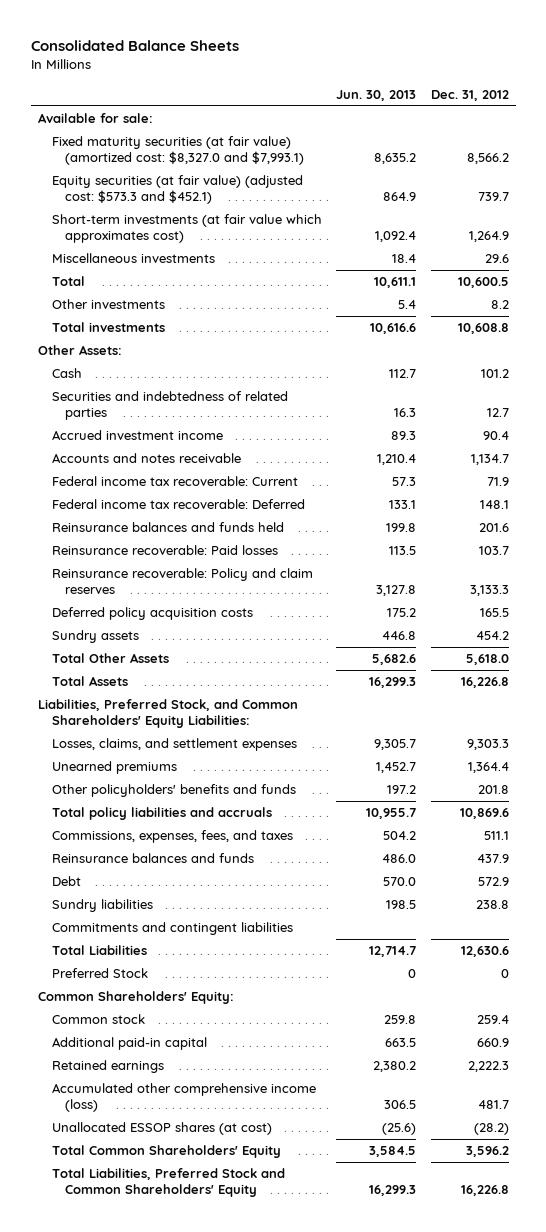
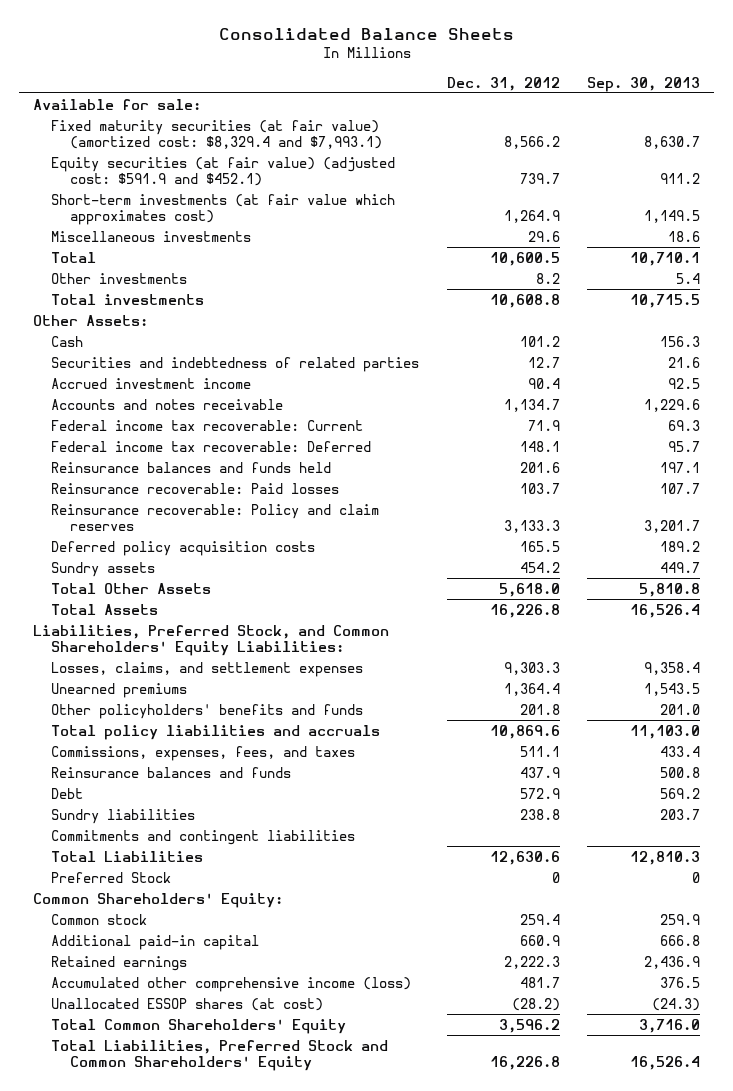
- | Jun. 30, 2013 | Dec. 31, 2012
+ | Dec. 31, 2012 | Sep. 30, 2013
- Fixed maturity securities (at fair value) (amortized cost: $8,327.0 and $7,993.1) | 8,635.2 | 8,566.2
- Equity securities (at fair value) (adjusted cost: $573.3 and $452.1) | 864.9 | 739.7
+ Fixed maturity securities (at fair value) (amortized cost: $8,329.4 and $7,993.1) | 8,566.2 | 8,630.7
+ Equity securities (at fair value) (adjusted cost: $591.9 and $452.1) | 739.7 | 911.2

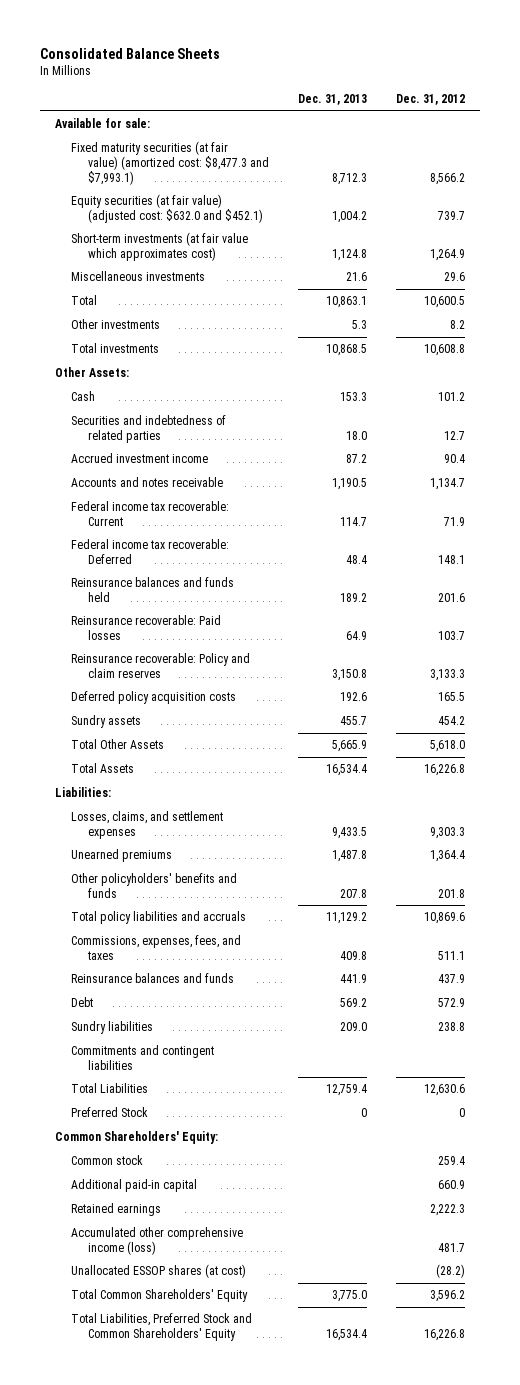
- | Dec. 31, 2012 | Sep. 30, 2013
+ | Dec. 31, 2013 | Dec. 31, 2012
- Fixed maturity securities (at fair value) (amortized cost: $8,329.4 and $7,993.1) | 8,566.2 | 8,630.7
- Equity securities (at fair value) (adjusted cost: $591.9 and $452.1) | 739.7 | 911.2
+ Fixed maturity securities (at fair value) (amortized cost: $8,477.3 and $7,993.1) | 8,712.3 | 8,566.2
+ Equity securities (at fair value) (adjusted cost: $632.0 and $452.1) | 1,004.2 | 739.7
- Liabilities, Preferred Stock, and Common Shareholders' Equity Liabilities:
+ Liabilities:

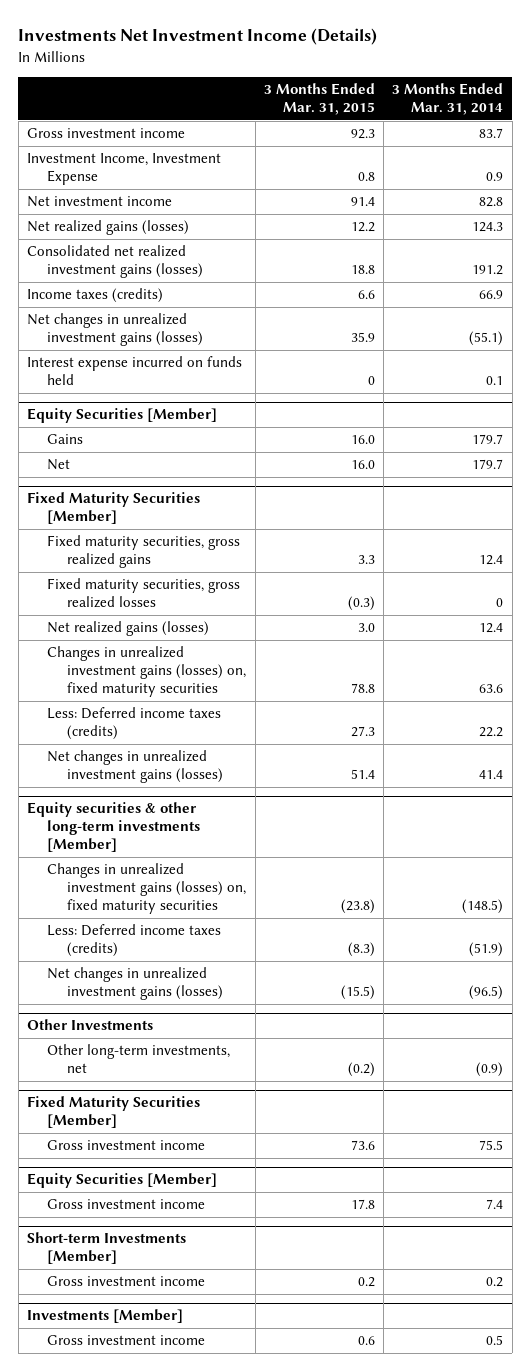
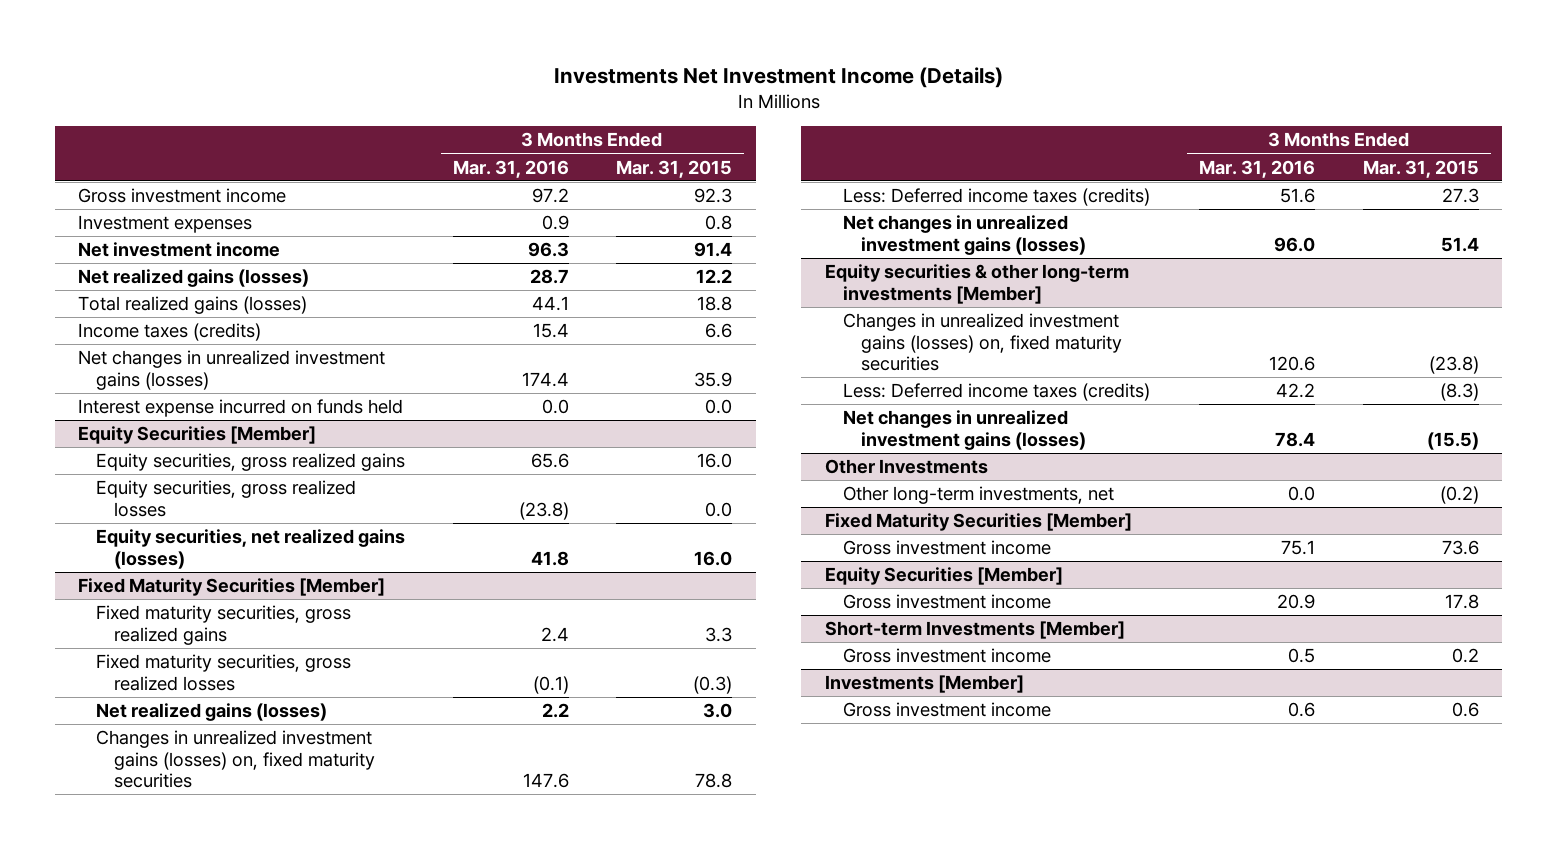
- | 3 Months Ended Mar. 31, 2015 | 3 Months Ended Mar. 31, 2014
+ | 3 Months Ended Mar. 31, 2016 | 3 Months Ended Mar. 31, 2015
- Investment Income, Investment Expense | 0.8 | 0.9
+ Investment expenses | 0.9 | 0.8
- Consolidated net realized investment gains (losses) | 18.8 | 191.2
+ Total realized gains (losses) | 44.1 | 18.8
- Interest expense incurred on funds held | 0 | 0.1
+ Interest expense incurred on funds held | 0.0 | 0.0
@ Equity Securities [Member]
- Gains | 16.0 | 179.7
- Net | 16.0 | 179.7
+ Equity securities, gross realized gains | 65.6 | 16.0
+ Equity securities, gross realized losses | (23.8) | 0.0
+ Equity securities, net realized gains (losses) | 41.8 | 16.0

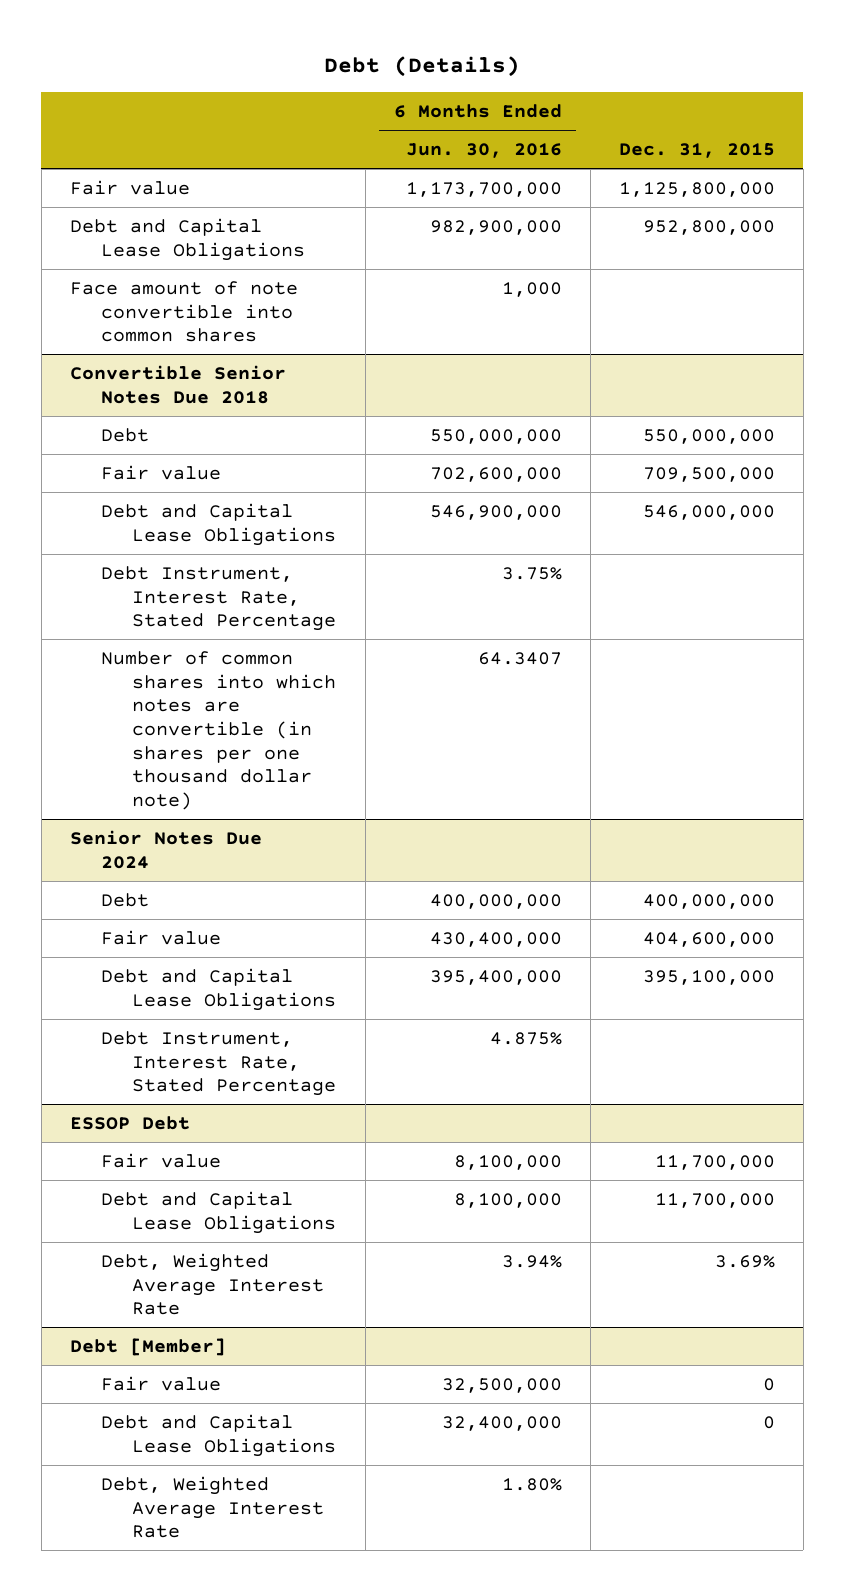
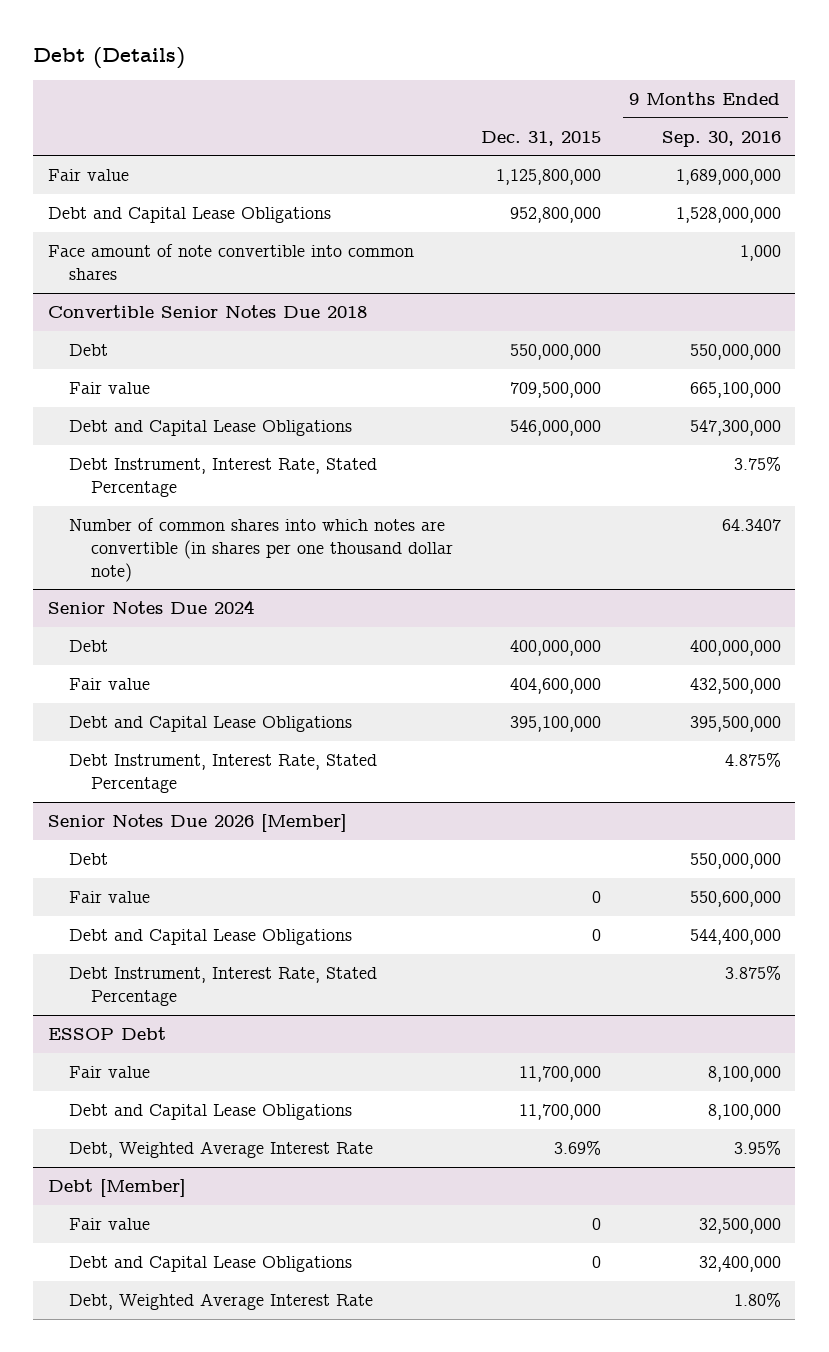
- | 6 Months Ended Jun. 30, 2016 | Dec. 31, 2015
+ | Dec. 31, 2015 | 9 Months Ended Sep. 30, 2016
+ Senior Notes Due 2026 [Member]
+ Debt | | 550,000,000
+ Fair value | 0 | 550,600,000
+ Debt and Capital Lease Obligations | 0 | 544,400,000
+ Debt Instrument, Interest Rate, Stated Percentage | | 3.875%

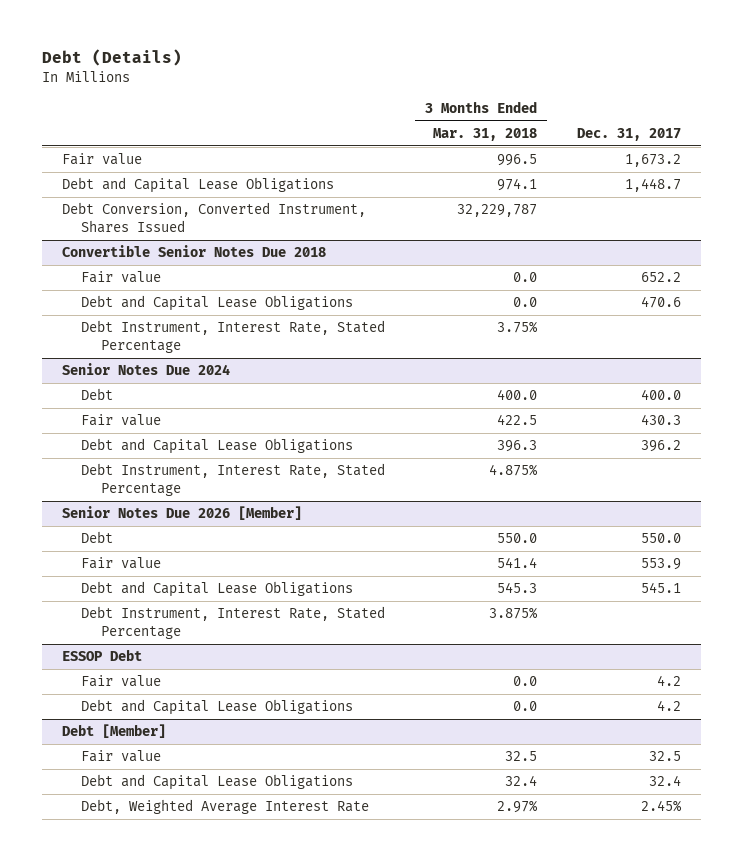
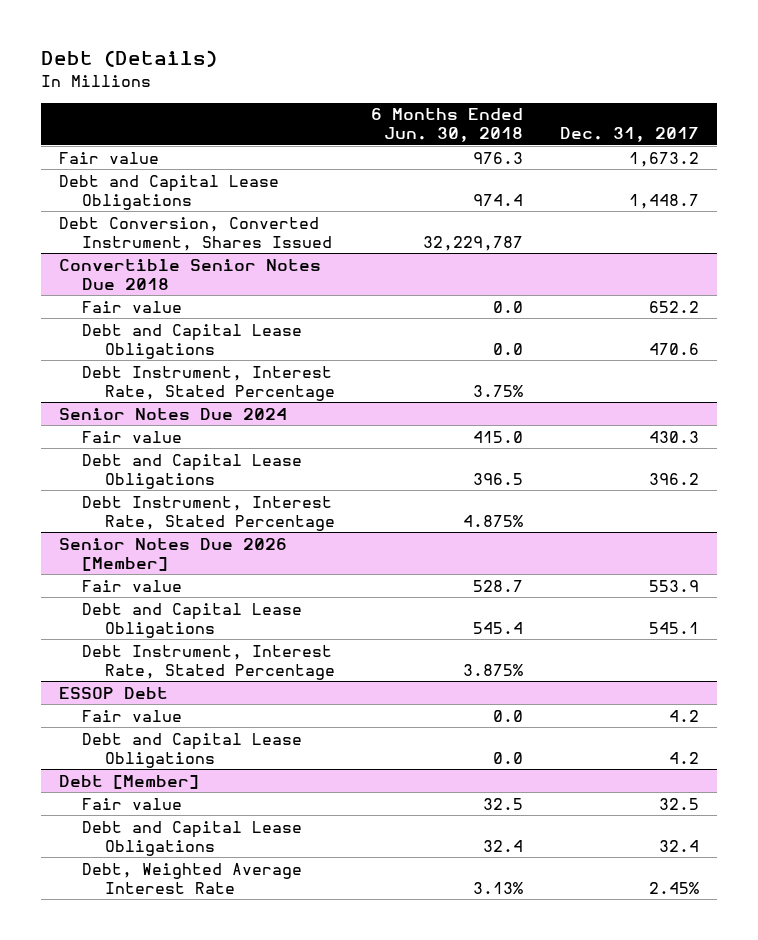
- | 3 Months Ended Mar. 31, 2018 | Dec. 31, 2017
+ | 6 Months Ended Jun. 30, 2018 | Dec. 31, 2017
@ Senior Notes Due 2024
- Debt | 400.0 | 400.0
@ Senior Notes Due 2026 [Member]
- Debt | 550.0 | 550.0

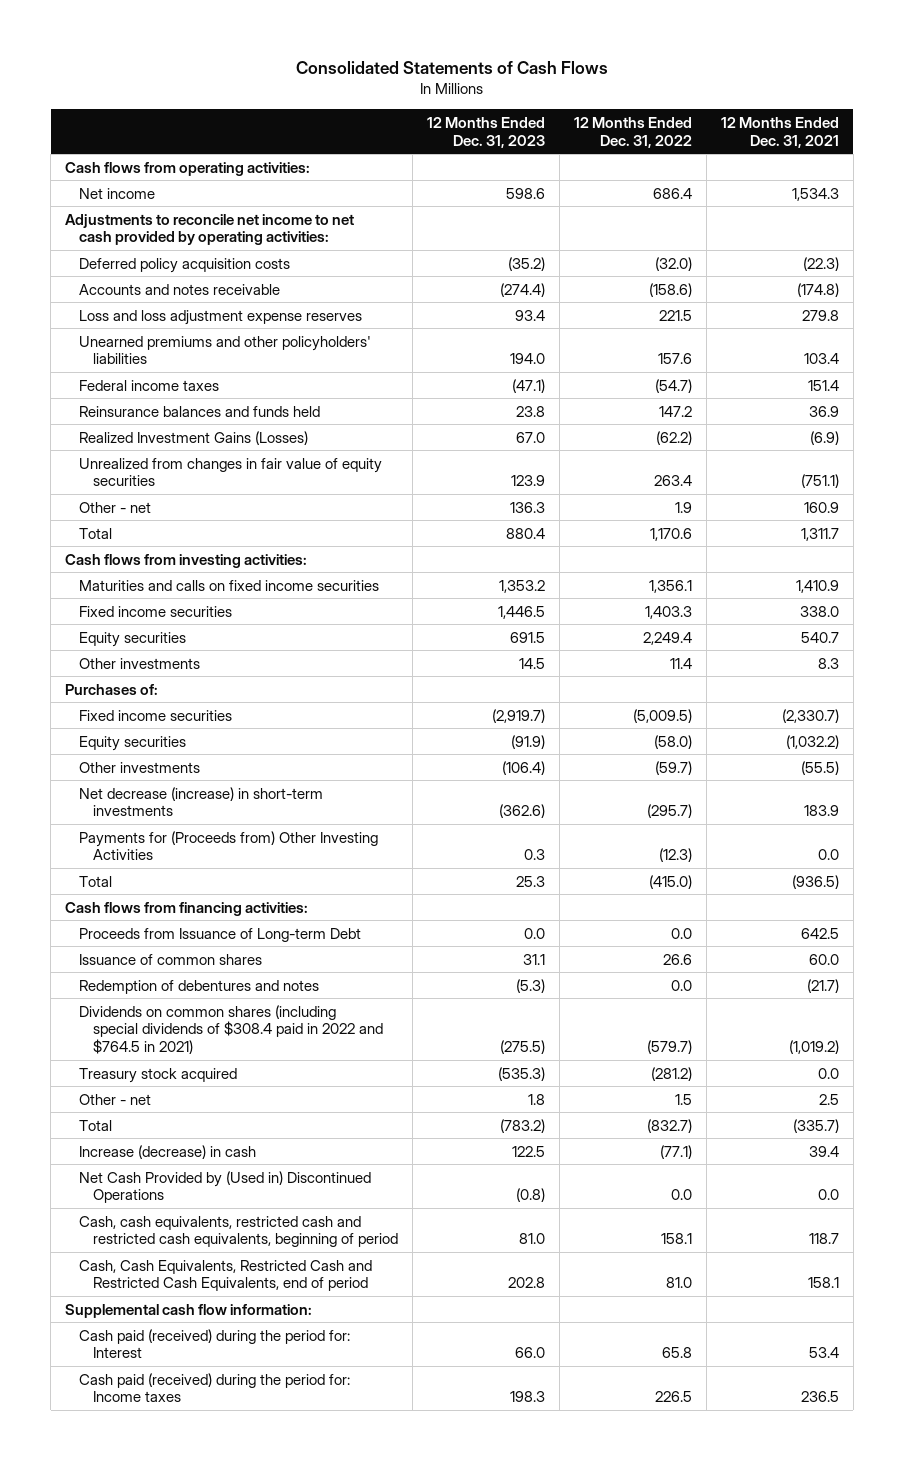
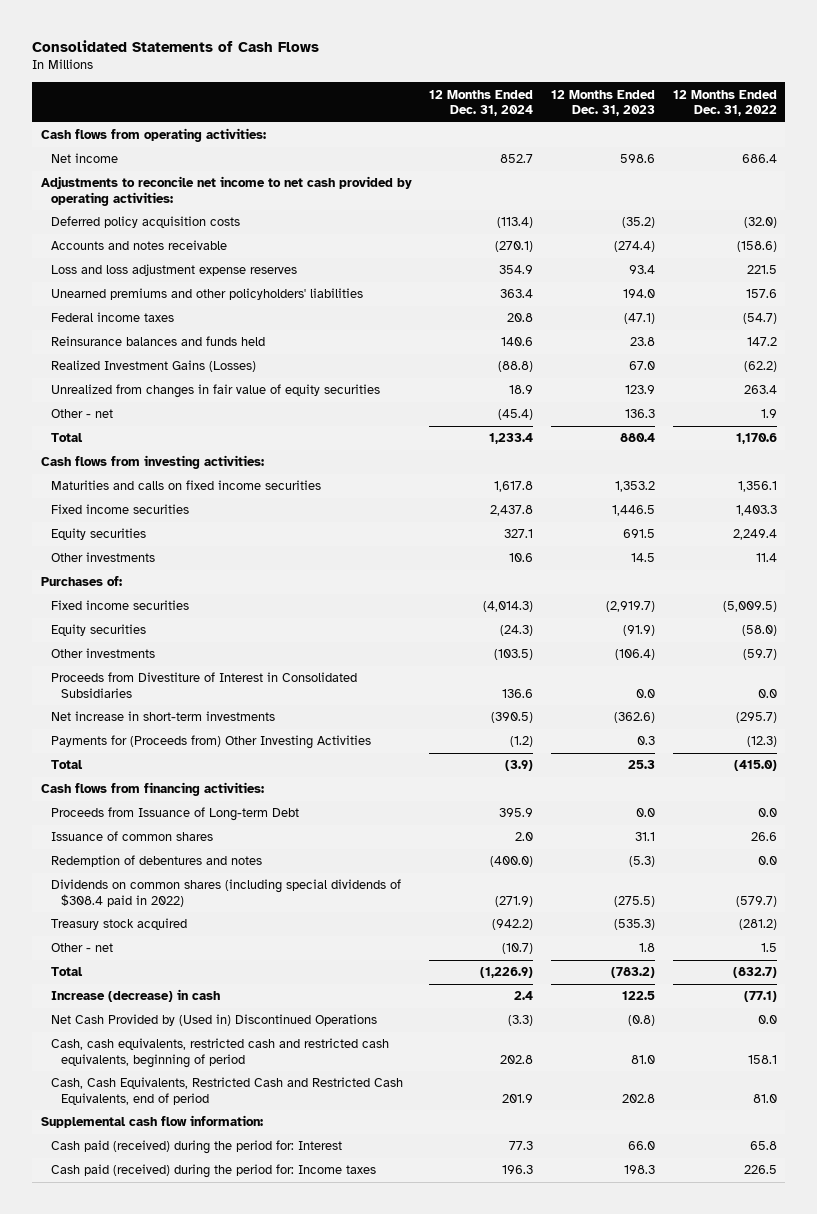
- | 12 Months Ended Dec. 31, 2023 | 12 Months Ended Dec. 31, 2022 | 12 Months Ended Dec. 31, 2021
+ | 12 Months Ended Dec. 31, 2024 | 12 Months Ended Dec. 31, 2023 | 12 Months Ended Dec. 31, 2022
- Net decrease (increase) in short-term investments | (362.6) | (295.7) | 183.9
+ Proceeds from Divestiture of Interest in Consolidated Subsidiaries | 136.6 | 0.0 | 0.0
+ Net increase in short-term investments | (390.5) | (362.6) | (295.7)
- Dividends on common shares (including special dividends of $308.4 paid in 2022 and $764.5 in 2021) | (275.5) | (579.7) | (1,019.2)
+ Dividends on common shares (including special dividends of $308.4 paid in 2022) | (271.9) | (275.5) | (579.7)

